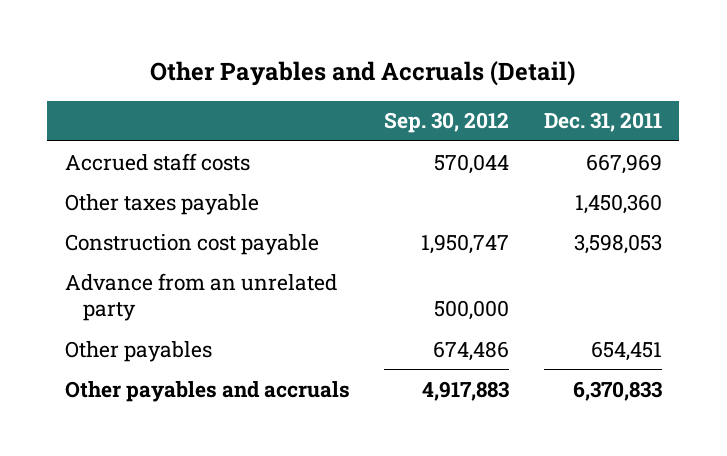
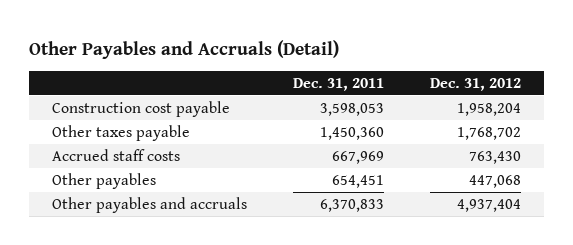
- | Sep. 30, 2012 | Dec. 31, 2011
+ | Dec. 31, 2011 | Dec. 31, 2012
- Advance from an unrelated party | 500,000 |
moved down: Other taxes payable | 1,450,360 | 1,768,702
moved down: Accrued staff costs | 667,969 | 763,430

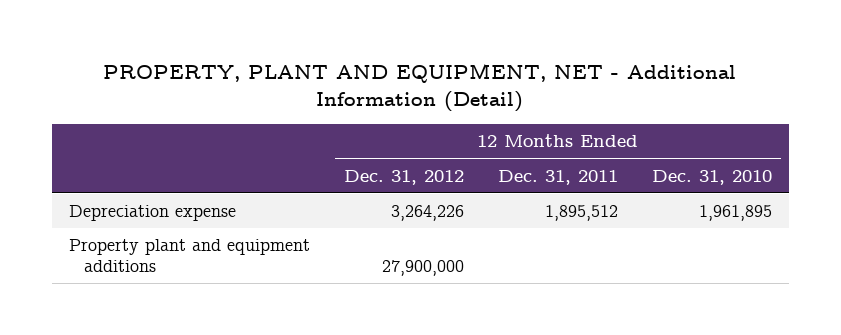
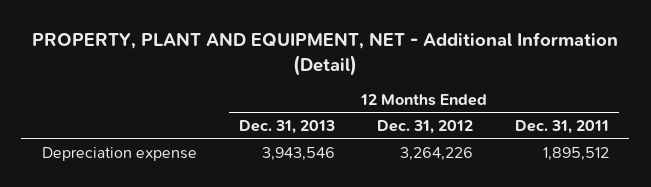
- | 12 Months Ended Dec. 31, 2012 | 12 Months Ended Dec. 31, 2011 | 12 Months Ended Dec. 31, 2010
+ | 12 Months Ended Dec. 31, 2013 | 12 Months Ended Dec. 31, 2012 | 12 Months Ended Dec. 31, 2011
- Property plant and equipment additions | 27,900,000 | |

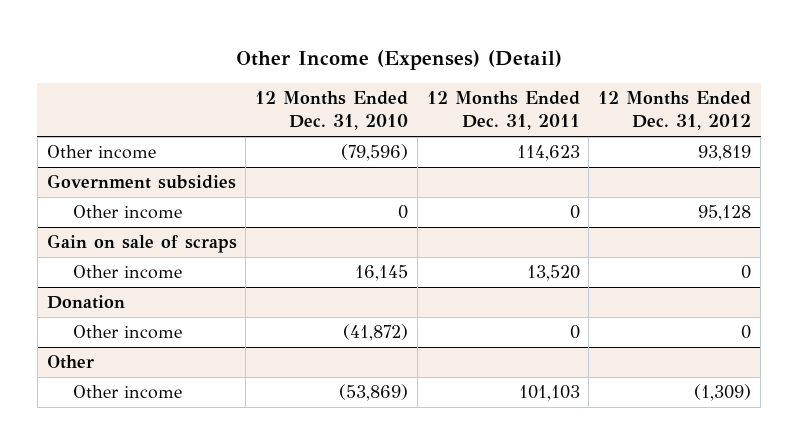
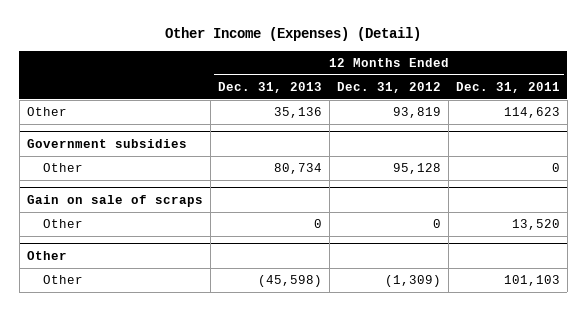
- | 12 Months Ended Dec. 31, 2010 | 12 Months Ended Dec. 31, 2011 | 12 Months Ended Dec. 31, 2012
+ | 12 Months Ended Dec. 31, 2013 | 12 Months Ended Dec. 31, 2012 | 12 Months Ended Dec. 31, 2011
- Other income | (79,596) | 114,623 | 93,819
+ Other | 35,136 | 93,819 | 114,623
@ Government subsidies
- Other income | 0 | 0 | 95,128
+ Other | 80,734 | 95,128 | 0
@ Gain on sale of scraps
- Other income | 16,145 | 13,520 | 0
- Donation
- Other income | (41,872) | 0 | 0
@ Gain on sale of scraps
+ Other | 0 | 0 | 13,520
@ Other
- Other income | (53,869) | 101,103 | (1,309)
+ Other | (45,598) | (1,309) | 101,103

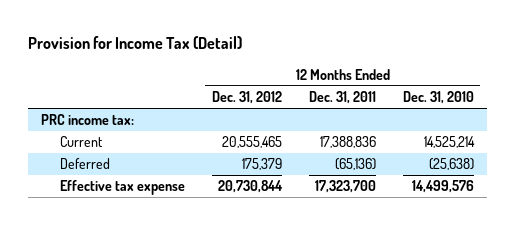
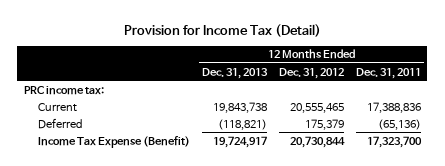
- | 12 Months Ended Dec. 31, 2012 | 12 Months Ended Dec. 31, 2011 | 12 Months Ended Dec. 31, 2010
+ | 12 Months Ended Dec. 31, 2013 | 12 Months Ended Dec. 31, 2012 | 12 Months Ended Dec. 31, 2011
- Effective tax expense | 20,730,844 | 17,323,700 | 14,499,576
+ Income Tax Expense (Benefit) | 19,724,917 | 20,730,844 | 17,323,700

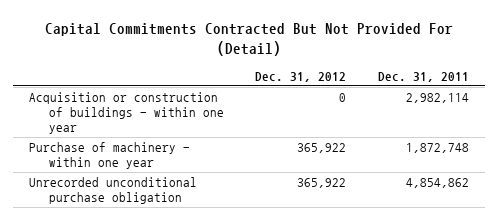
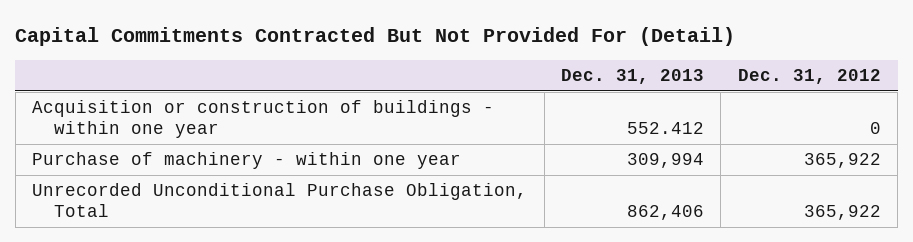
- | Dec. 31, 2012 | Dec. 31, 2011
+ | Dec. 31, 2013 | Dec. 31, 2012
- Unrecorded unconditional purchase obligation | 365,922 | 4,854,862
+ Unrecorded Unconditional Purchase Obligation, Total | 862,406 | 365,922

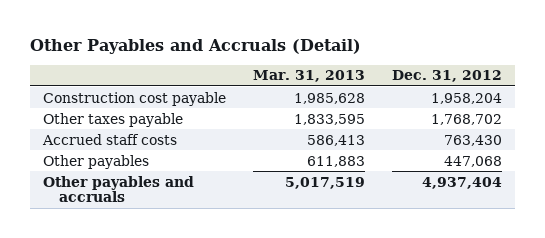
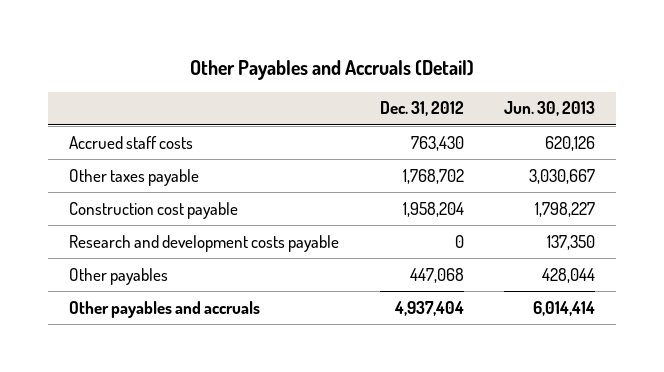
- | Mar. 31, 2013 | Dec. 31, 2012
+ | Dec. 31, 2012 | Jun. 30, 2013
moved down: Other taxes payable | 1,768,702 | 3,030,667
moved down: Construction cost payable | 1,958,204 | 1,798,227
+ Research and development costs payable | 0 | 137,350

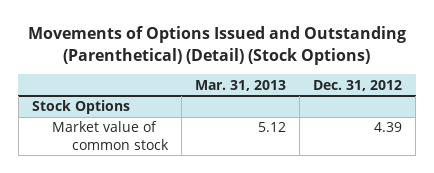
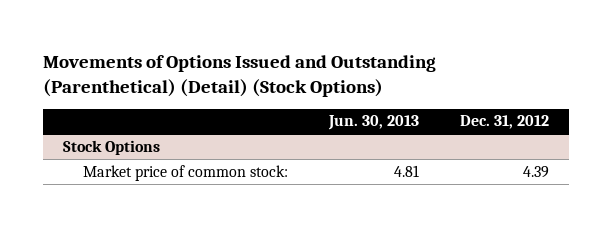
- | Mar. 31, 2013 | Dec. 31, 2012
+ | Jun. 30, 2013 | Dec. 31, 2012
@ Stock Options
- Market value of common stock | 5.12 | 4.39
+ Market price of common stock: | 4.81 | 4.39

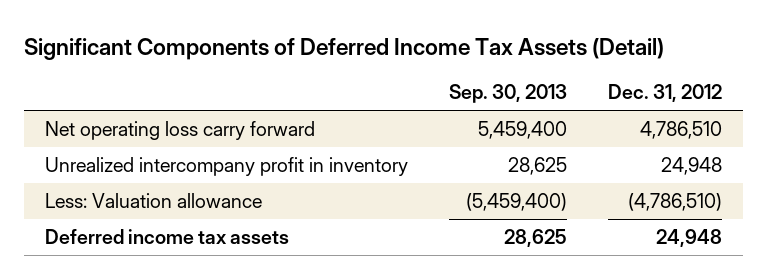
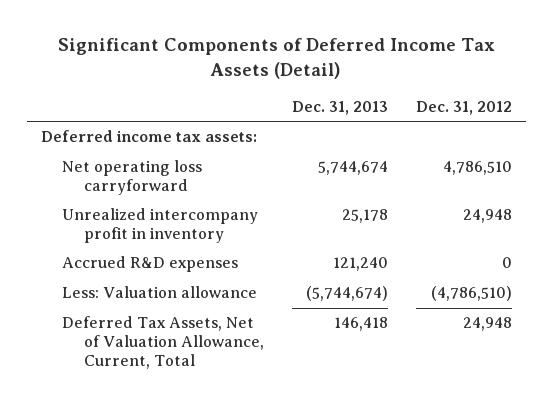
- | Sep. 30, 2013 | Dec. 31, 2012
+ | Dec. 31, 2013 | Dec. 31, 2012
- Net operating loss carry forward | 5,459,400 | 4,786,510
+ Deferred income tax assets:
+ Net operating loss carryforward | 5,744,674 | 4,786,510
+ Accrued R&D expenses | 121,240 | 0
- Deferred income tax assets | 28,625 | 24,948
+ Deferred Tax Assets, Net of Valuation Allowance, Current, Total | 146,418 | 24,948

